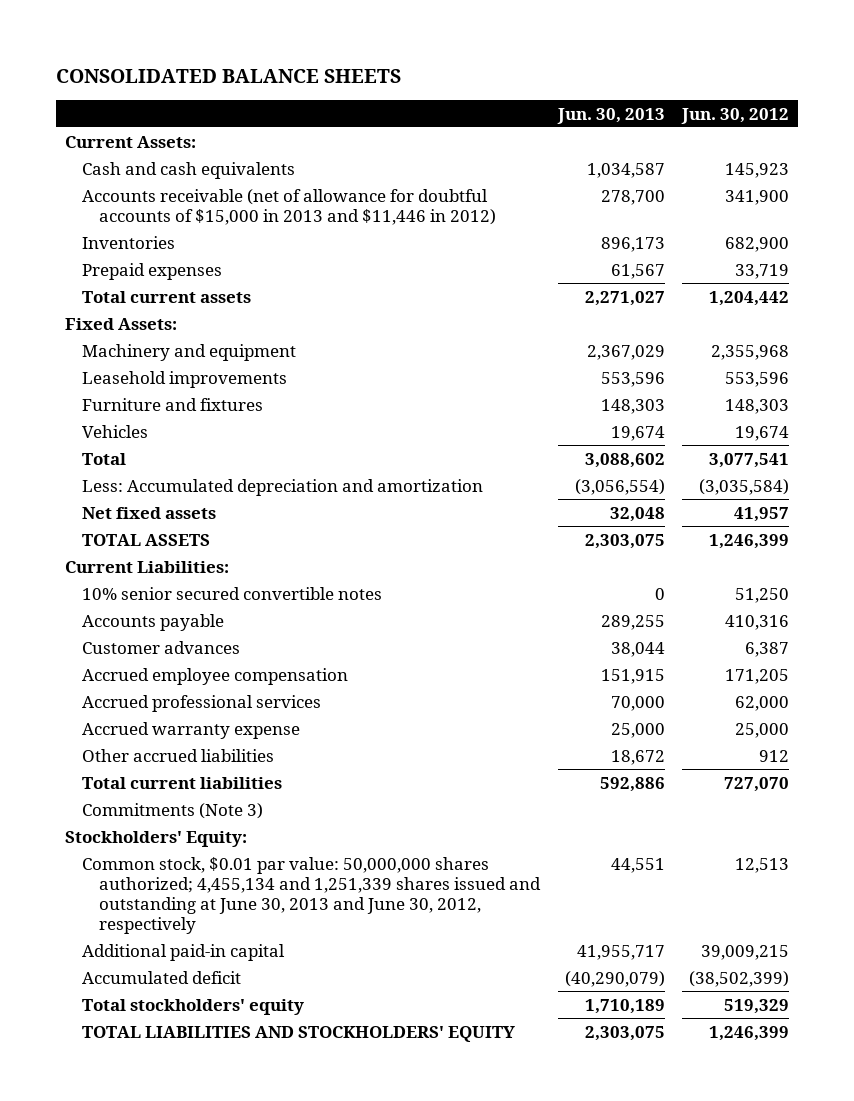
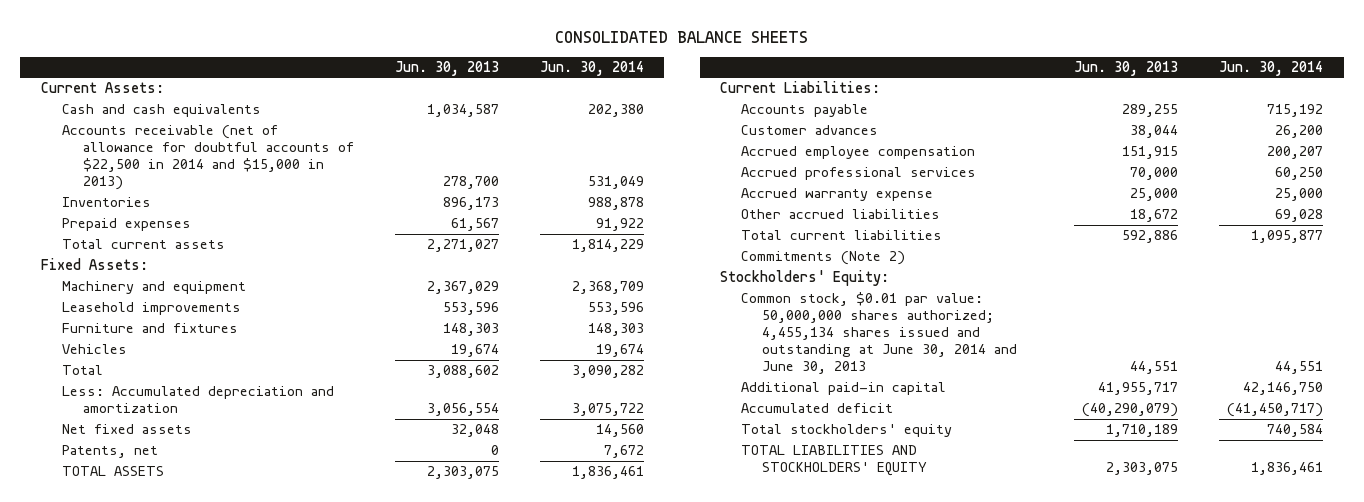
- | Jun. 30, 2013 | Jun. 30, 2012
+ | Jun. 30, 2013 | Jun. 30, 2014
- Accounts receivable (net of allowance for doubtful accounts of $15,000 in 2013 and $11,446 in 2012) | 278,700 | 341,900
+ Accounts receivable (net of allowance for doubtful accounts of $22,500 in 2014 and $15,000 in 2013) | 278,700 | 531,049
- Less: Accumulated depreciation and amortization | (3,056,554) | (3,035,584)
+ Less: Accumulated depreciation and amortization | 3,056,554 | 3,075,722
+ Patents, net | 0 | 7,672
- 10% senior secured convertible notes | 0 | 51,250
- Commitments (Note 3)
+ Commitments (Note 2)
- Common stock, $0.01 par value: 50,000,000 shares authorized; 4,455,134 and 1,251,339 shares issued and outstanding at June 30, 2013 and June 30, 2012, respectively | 44,551 | 12,513
+ Common stock, $0.01 par value: 50,000,000 shares authorized; 4,455,134 shares issued and outstanding at June 30, 2014 and June 30, 2013 | 44,551 | 44,551

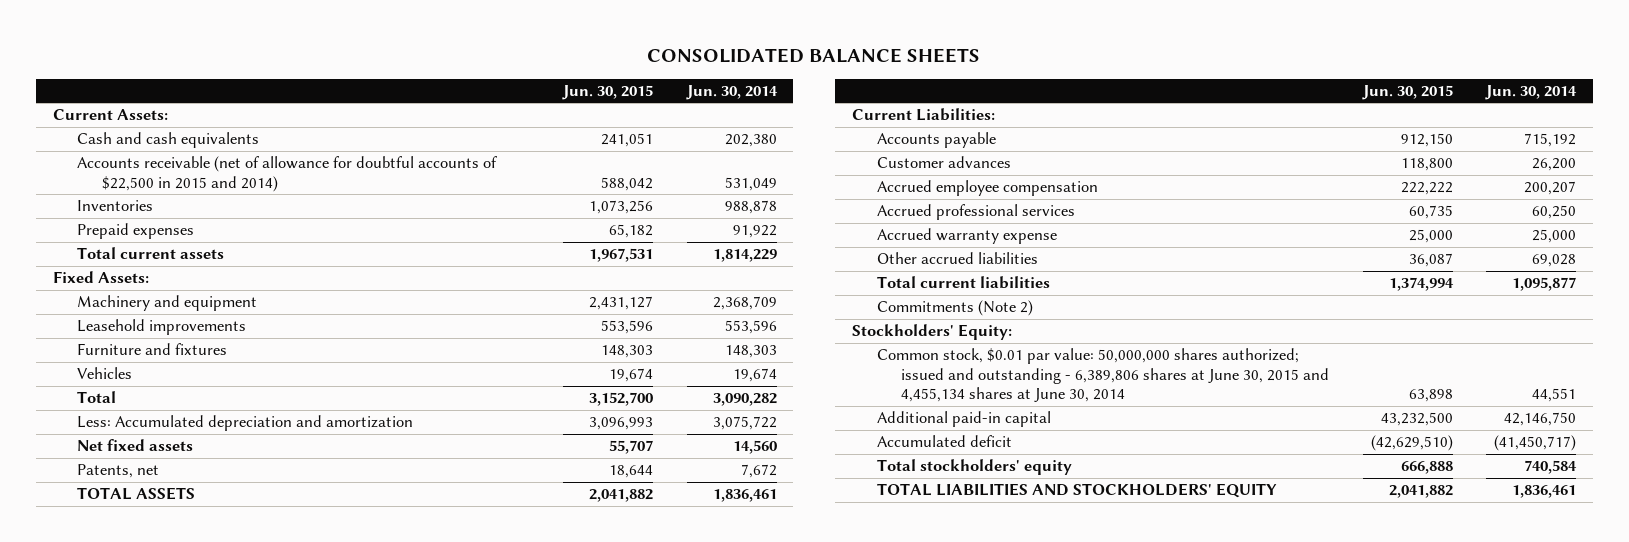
- | Jun. 30, 2013 | Jun. 30, 2014
+ | Jun. 30, 2015 | Jun. 30, 2014
- Accounts receivable (net of allowance for doubtful accounts of $22,500 in 2014 and $15,000 in 2013) | 278,700 | 531,049
+ Accounts receivable (net of allowance for doubtful accounts of $22,500 in 2015 and 2014) | 588,042 | 531,049
- Common stock, $0.01 par value: 50,000,000 shares authorized; 4,455,134 shares issued and outstanding at June 30, 2014 and June 30, 2013 | 44,551 | 44,551
+ Common stock, $0.01 par value: 50,000,000 shares authorized; issued and outstanding - 6,389,806 shares at June 30, 2015 and 4,455,134 shares at June 30, 2014 | 63,898 | 44,551

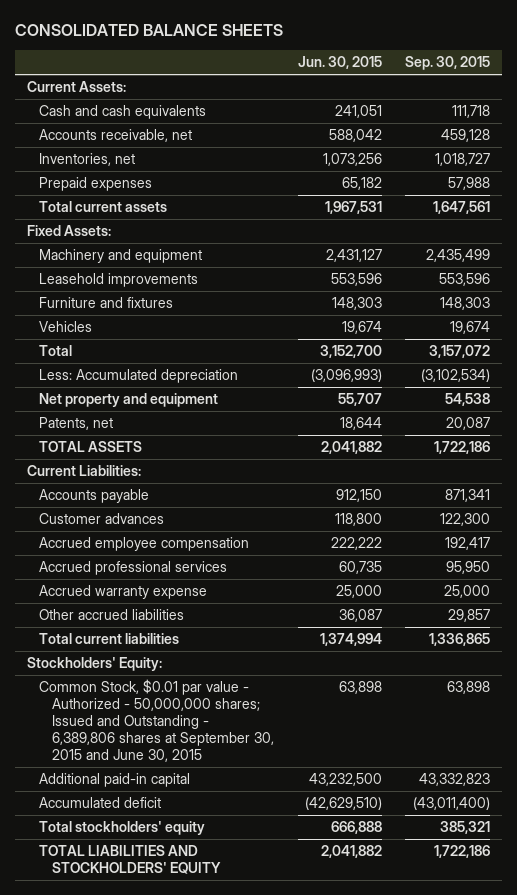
- | Jun. 30, 2015 | Jun. 30, 2014
+ | Jun. 30, 2015 | Sep. 30, 2015
- Accounts receivable (net of allowance for doubtful accounts of $22,500 in 2015 and 2014) | 588,042 | 531,049
- Inventories | 1,073,256 | 988,878
+ Accounts receivable, net | 588,042 | 459,128
+ Inventories, net | 1,073,256 | 1,018,727
- Less: Accumulated depreciation and amortization | 3,096,993 | 3,075,722
- Net fixed assets | 55,707 | 14,560
+ Less: Accumulated depreciation | (3,096,993) | (3,102,534)
+ Net property and equipment | 55,707 | 54,538
- Commitments (Note 2)
- Common stock, $0.01 par value: 50,000,000 shares authorized; issued and outstanding - 6,389,806 shares at June 30, 2015 and 4,455,134 shares at June 30, 2014 | 63,898 | 44,551
+ Common Stock, $0.01 par value - Authorized - 50,000,000 shares; Issued and Outstanding - 6,389,806 shares at September 30, 2015 and June 30, 2015 | 63,898 | 63,898

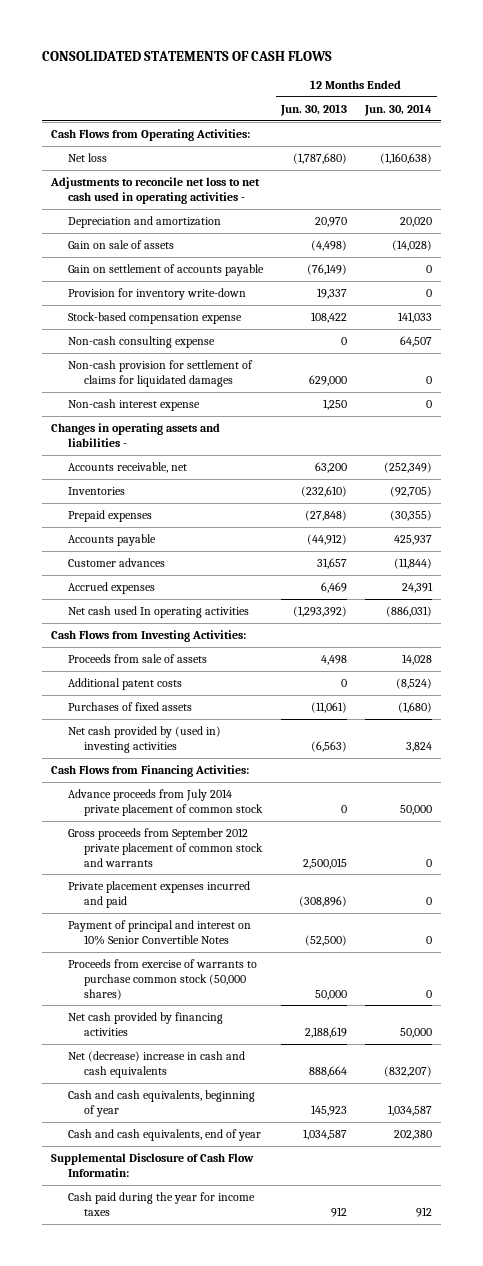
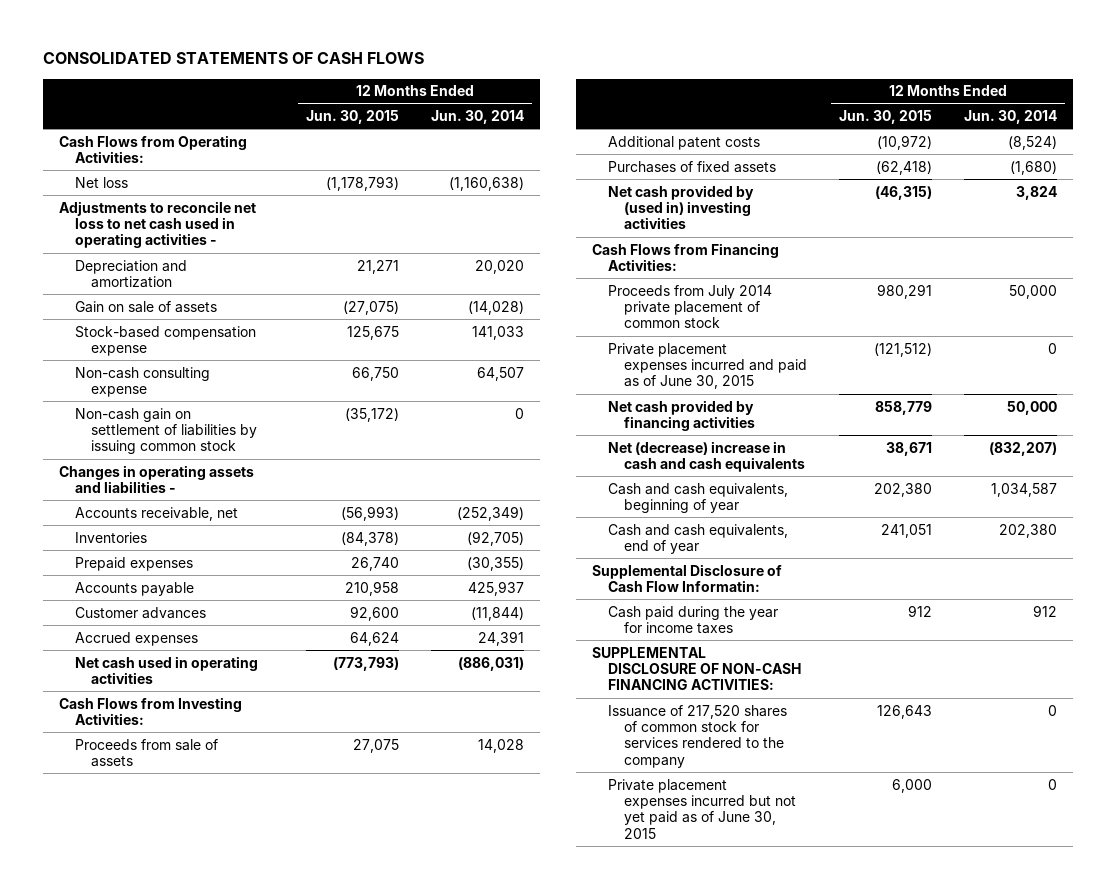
- | 12 Months Ended Jun. 30, 2013 | 12 Months Ended Jun. 30, 2014
+ | 12 Months Ended Jun. 30, 2015 | 12 Months Ended Jun. 30, 2014
- Gain on settlement of accounts payable | (76,149) | 0
- Provision for inventory write-down | 19,337 | 0
- Non-cash provision for settlement of claims for liquidated damages | 629,000 | 0
- Non-cash interest expense | 1,250 | 0
+ Non-cash gain on settlement of liabilities by issuing common stock | (35,172) | 0
- Net cash used In operating activities | (1,293,392) | (886,031)
+ Net cash used in operating activities | (773,793) | (886,031)
- Advance proceeds from July 2014 private placement of common stock | 0 | 50,000
- Gross proceeds from September 2012 private placement of common stock and warrants | 2,500,015 | 0
- Private placement expenses incurred and paid | (308,896) | 0
- Payment of principal and interest on 10% Senior Convertible Notes | (52,500) | 0
- Proceeds from exercise of warrants to purchase common stock (50,000 shares) | 50,000 | 0
+ Proceeds from July 2014 private placement of common stock | 980,291 | 50,000
+ Private placement expenses incurred and paid as of June 30, 2015 | (121,512) | 0
+ SUPPLEMENTAL DISCLOSURE OF NON-CASH FINANCING ACTIVITIES:
+ Issuance of 217,520 shares of common stock for services rendered to the company | 126,643 | 0
+ Private placement expenses incurred but not yet paid as of June 30, 2015 | 6,000 | 0

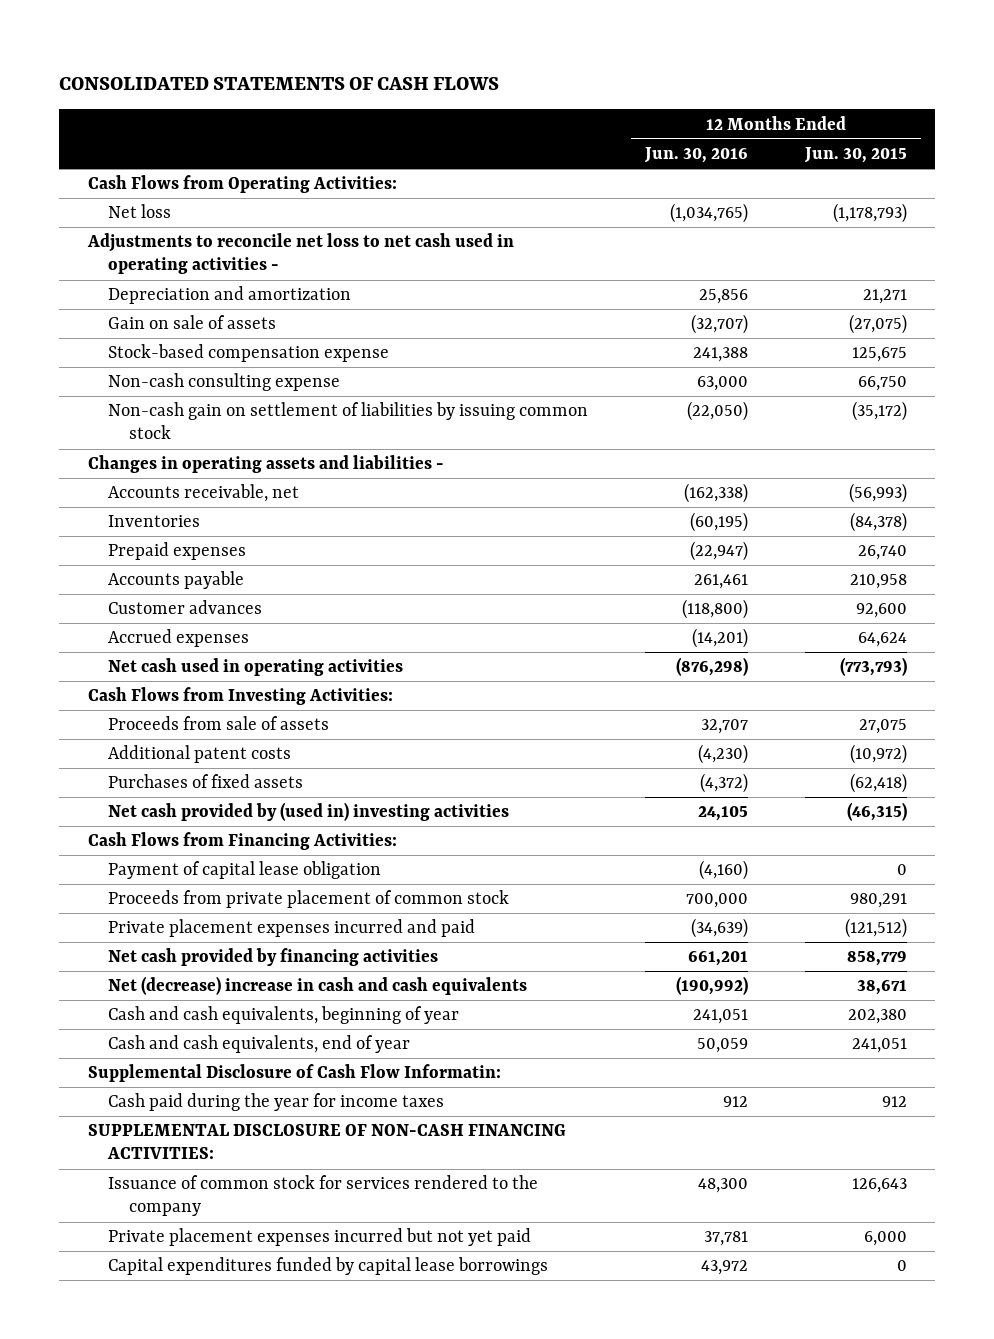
- | 12 Months Ended Jun. 30, 2015 | 12 Months Ended Jun. 30, 2014
+ | 12 Months Ended Jun. 30, 2016 | 12 Months Ended Jun. 30, 2015
- Proceeds from July 2014 private placement of common stock | 980,291 | 50,000
- Private placement expenses incurred and paid as of June 30, 2015 | (121,512) | 0
+ Payment of capital lease obligation | (4,160) | 0
+ Proceeds from private placement of common stock | 700,000 | 980,291
+ Private placement expenses incurred and paid | (34,639) | (121,512)
- Issuance of 217,520 shares of common stock for services rendered to the company | 126,643 | 0
- Private placement expenses incurred but not yet paid as of June 30, 2015 | 6,000 | 0
+ Issuance of common stock for services rendered to the company | 48,300 | 126,643
+ Private placement expenses incurred but not yet paid | 37,781 | 6,000
+ Capital expenditures funded by capital lease borrowings | 43,972 | 0

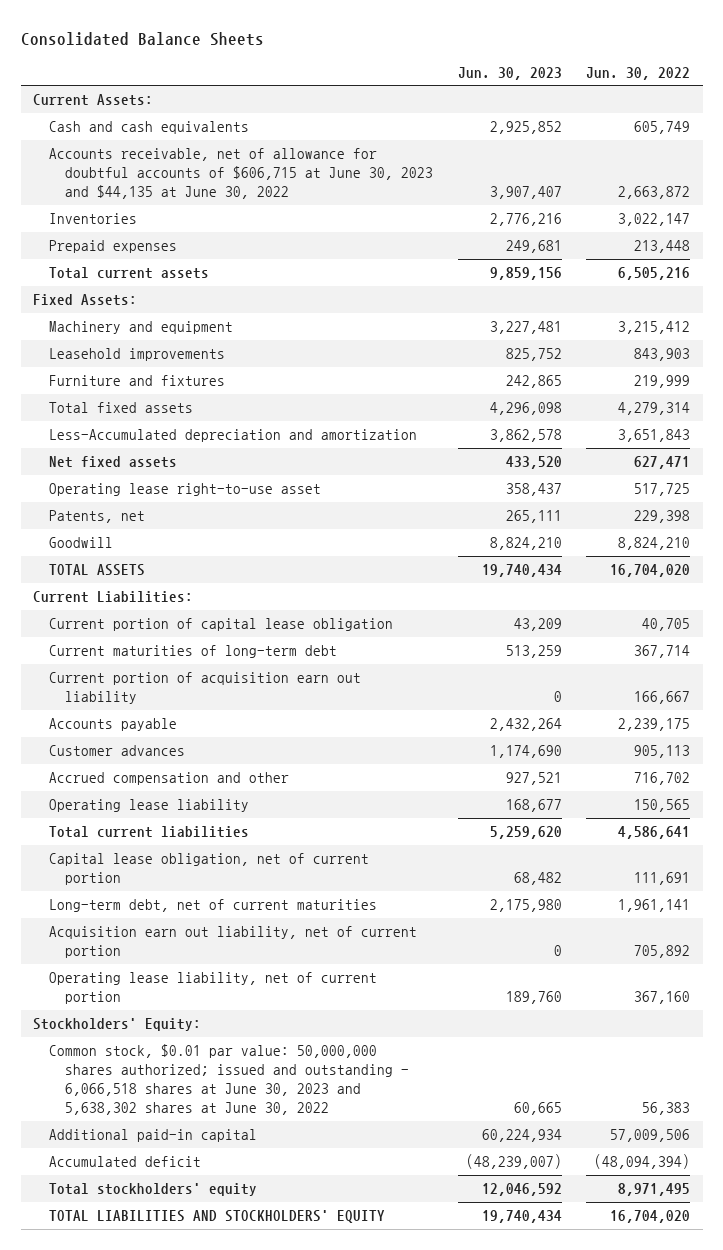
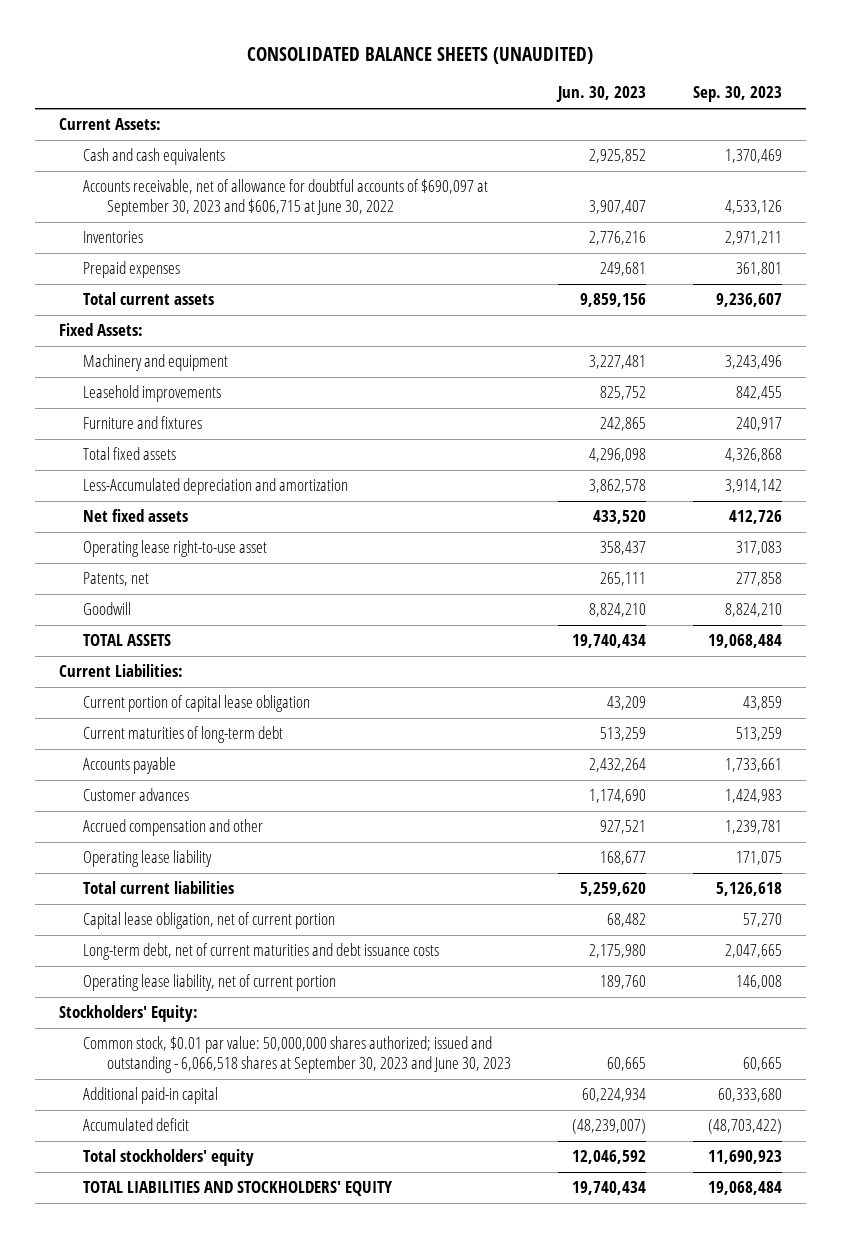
- Consolidated Balance Sheets
+ CONSOLIDATED BALANCE SHEETS (UNAUDITED)
- | Jun. 30, 2023 | Jun. 30, 2022
+ | Jun. 30, 2023 | Sep. 30, 2023
- Accounts receivable, net of allowance for doubtful accounts of $606,715 at June 30, 2023 and $44,135 at June 30, 2022 | 3,907,407 | 2,663,872
+ Accounts receivable, net of allowance for doubtful accounts of $690,097 at September 30, 2023 and $606,715 at June 30, 2022 | 3,907,407 | 4,533,126
- Current portion of acquisition earn out liability | 0 | 166,667
- Long-term debt, net of current maturities | 2,175,980 | 1,961,141
- Acquisition earn out liability, net of current portion | 0 | 705,892
+ Long-term debt, net of current maturities and debt issuance costs | 2,175,980 | 2,047,665
- Common stock, $0.01 par value: 50,000,000 shares authorized; issued and outstanding - 6,066,518 shares at June 30, 2023 and 5,638,302 shares at June 30, 2022 | 60,665 | 56,383
+ Common stock, $0.01 par value: 50,000,000 shares authorized; issued and outstanding - 6,066,518 shares at September 30, 2023 and June 30, 2023 | 60,665 | 60,665

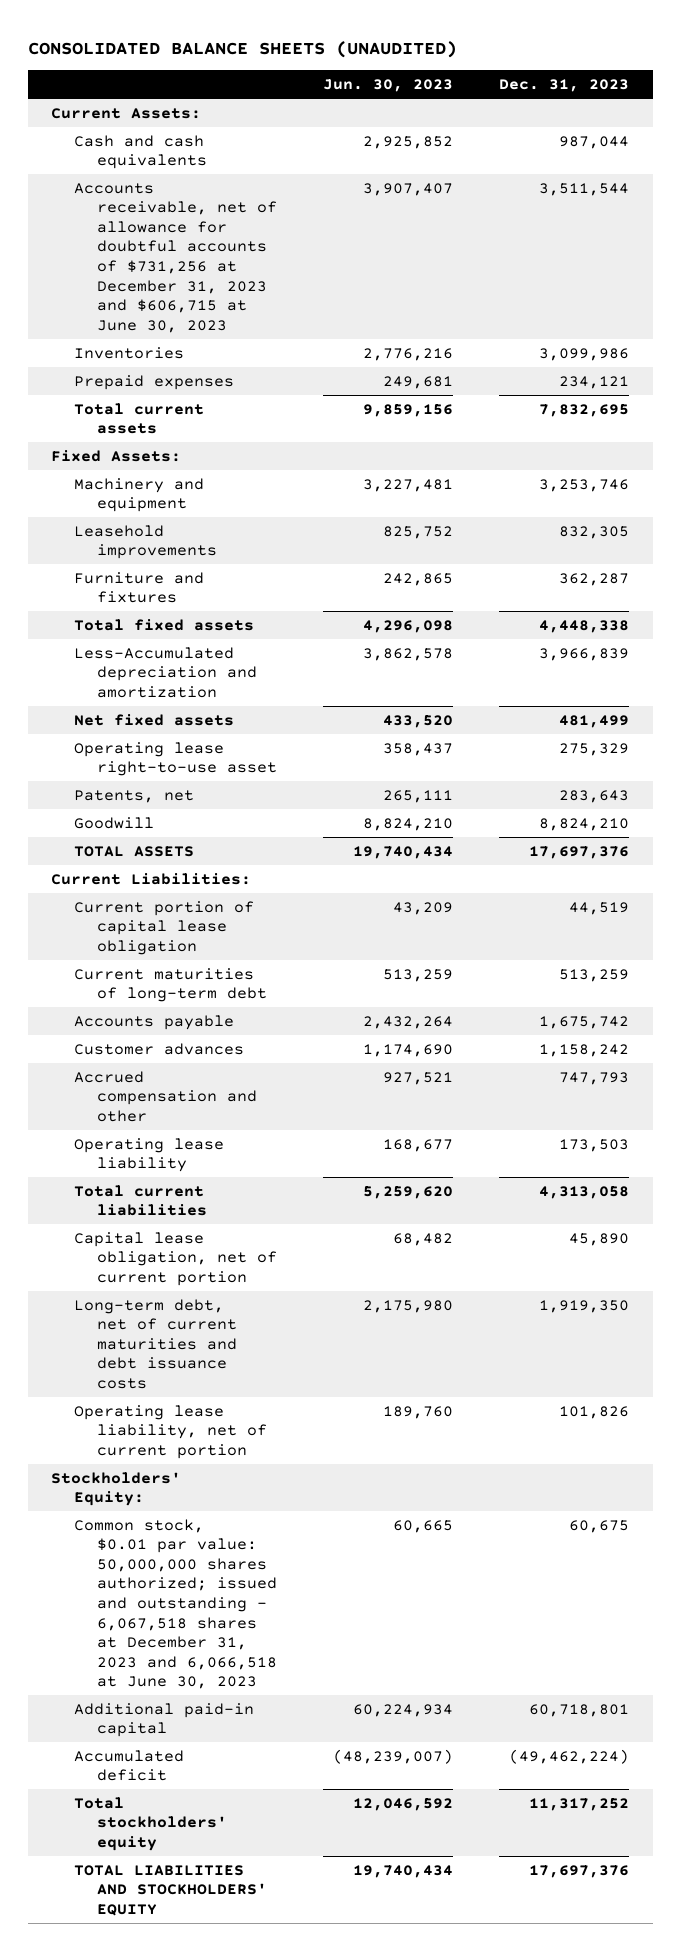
- | Jun. 30, 2023 | Sep. 30, 2023
+ | Jun. 30, 2023 | Dec. 31, 2023
- Accounts receivable, net of allowance for doubtful accounts of $690,097 at September 30, 2023 and $606,715 at June 30, 2022 | 3,907,407 | 4,533,126
+ Accounts receivable, net of allowance for doubtful accounts of $731,256 at December 31, 2023 and $606,715 at June 30, 2023 | 3,907,407 | 3,511,544
- Common stock, $0.01 par value: 50,000,000 shares authorized; issued and outstanding - 6,066,518 shares at September 30, 2023 and June 30, 2023 | 60,665 | 60,665
+ Common stock, $0.01 par value: 50,000,000 shares authorized; issued and outstanding - 6,067,518 shares at December 31, 2023 and 6,066,518 at June 30, 2023 | 60,665 | 60,675

